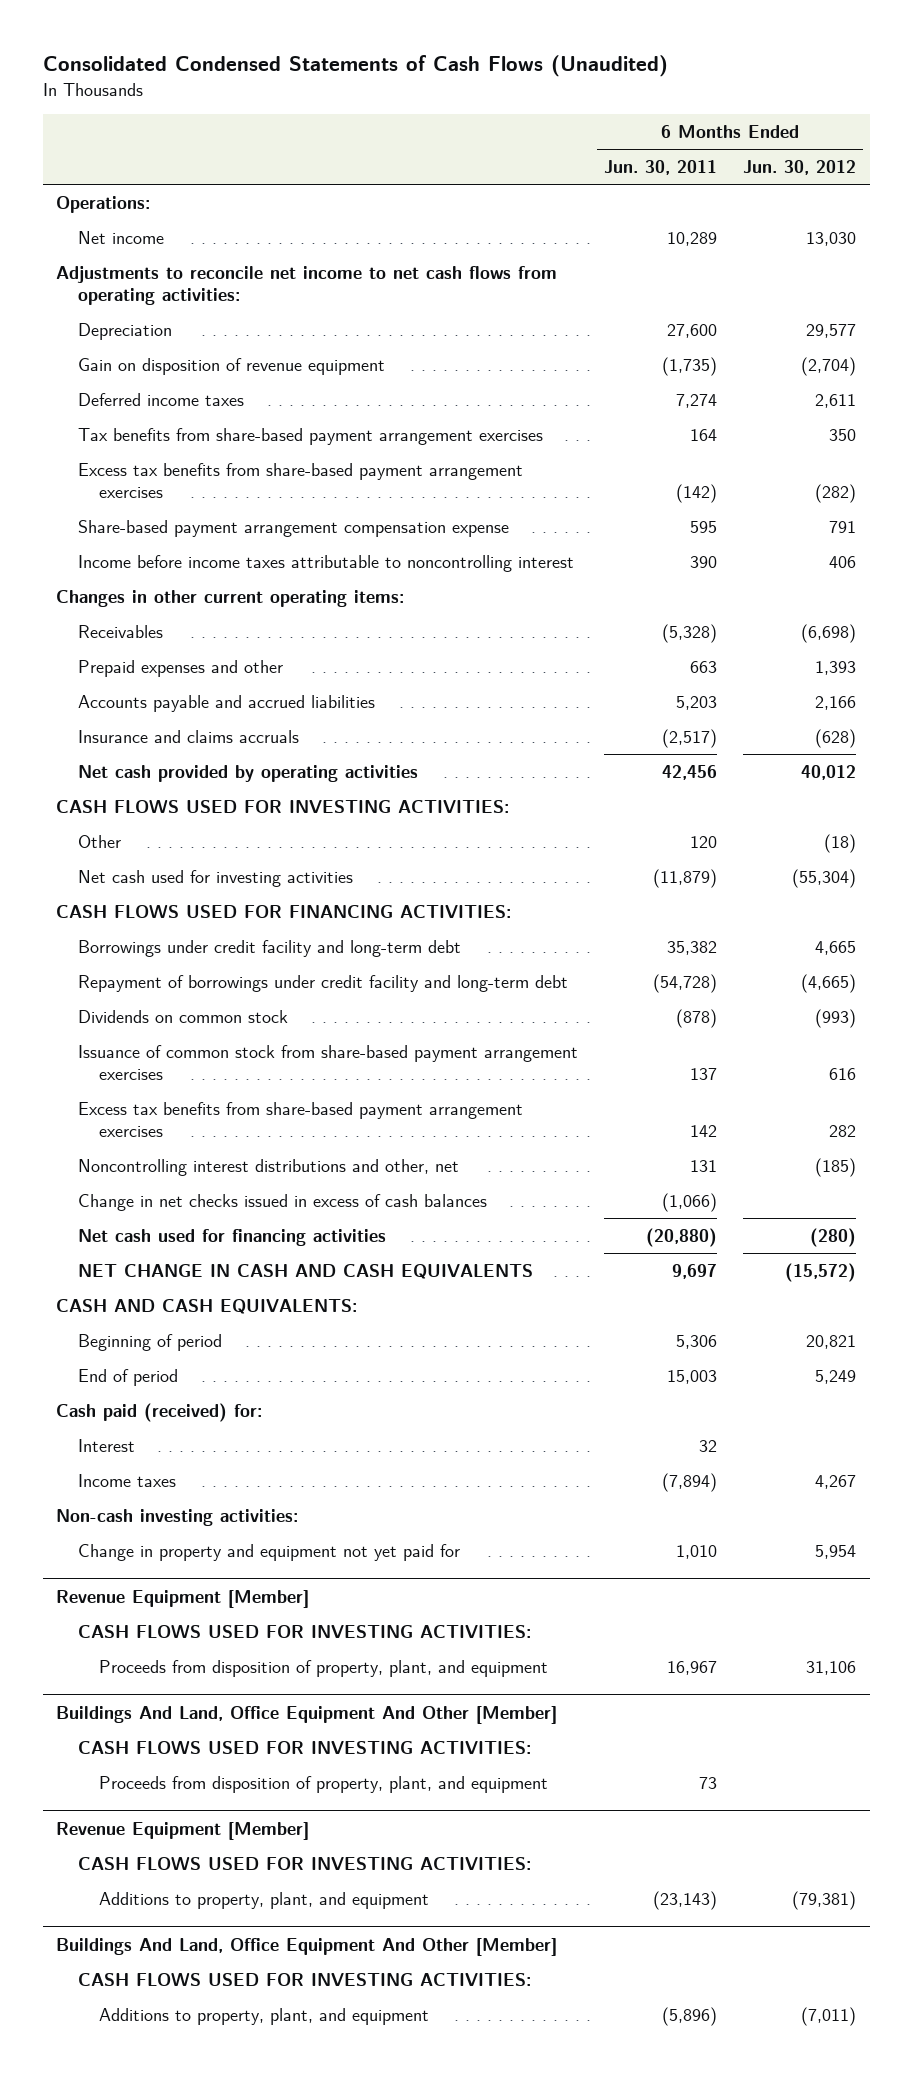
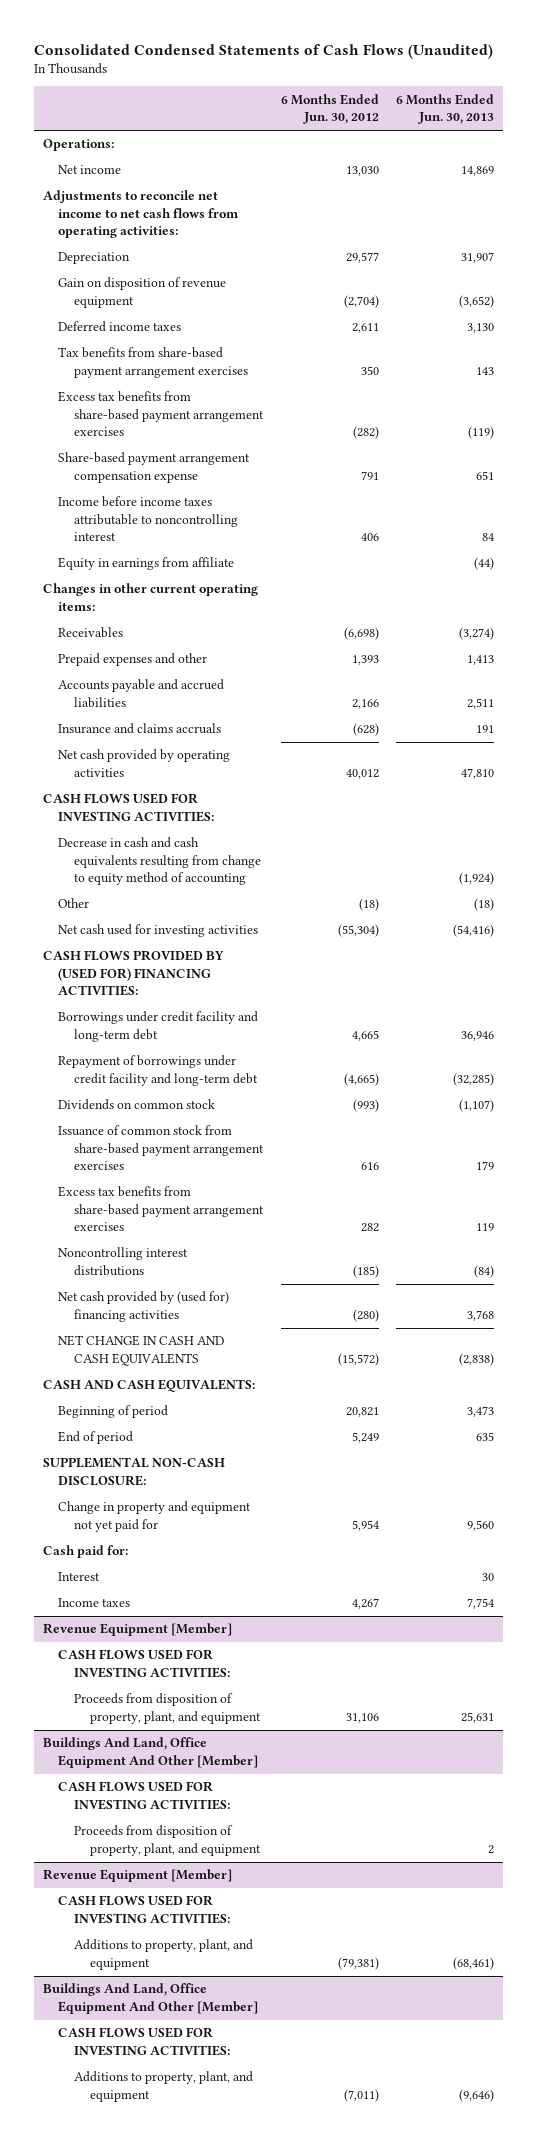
- | 6 Months Ended Jun. 30, 2011 | 6 Months Ended Jun. 30, 2012
+ | 6 Months Ended Jun. 30, 2012 | 6 Months Ended Jun. 30, 2013
+ Equity in earnings from affiliate | | (44)
+ Decrease in cash and cash equivalents resulting from change to equity method of accounting | | (1,924)
- CASH FLOWS USED FOR FINANCING ACTIVITIES:
+ CASH FLOWS PROVIDED BY (USED FOR) FINANCING ACTIVITIES:
- Noncontrolling interest distributions and other, net | 131 | (185)
- Change in net checks issued in excess of cash balances | (1,066) |
- Net cash used for financing activities | (20,880) | (280)
+ Noncontrolling interest distributions | (185) | (84)
+ Net cash provided by (used for) financing activities | (280) | 3,768
- Cash paid (received) for:
+ SUPPLEMENTAL NON-CASH DISCLOSURE:
moved up: Change in property and equipment not yet paid for | 5,954 | 9,560
+ Cash paid for:
- Non-cash investing activities:

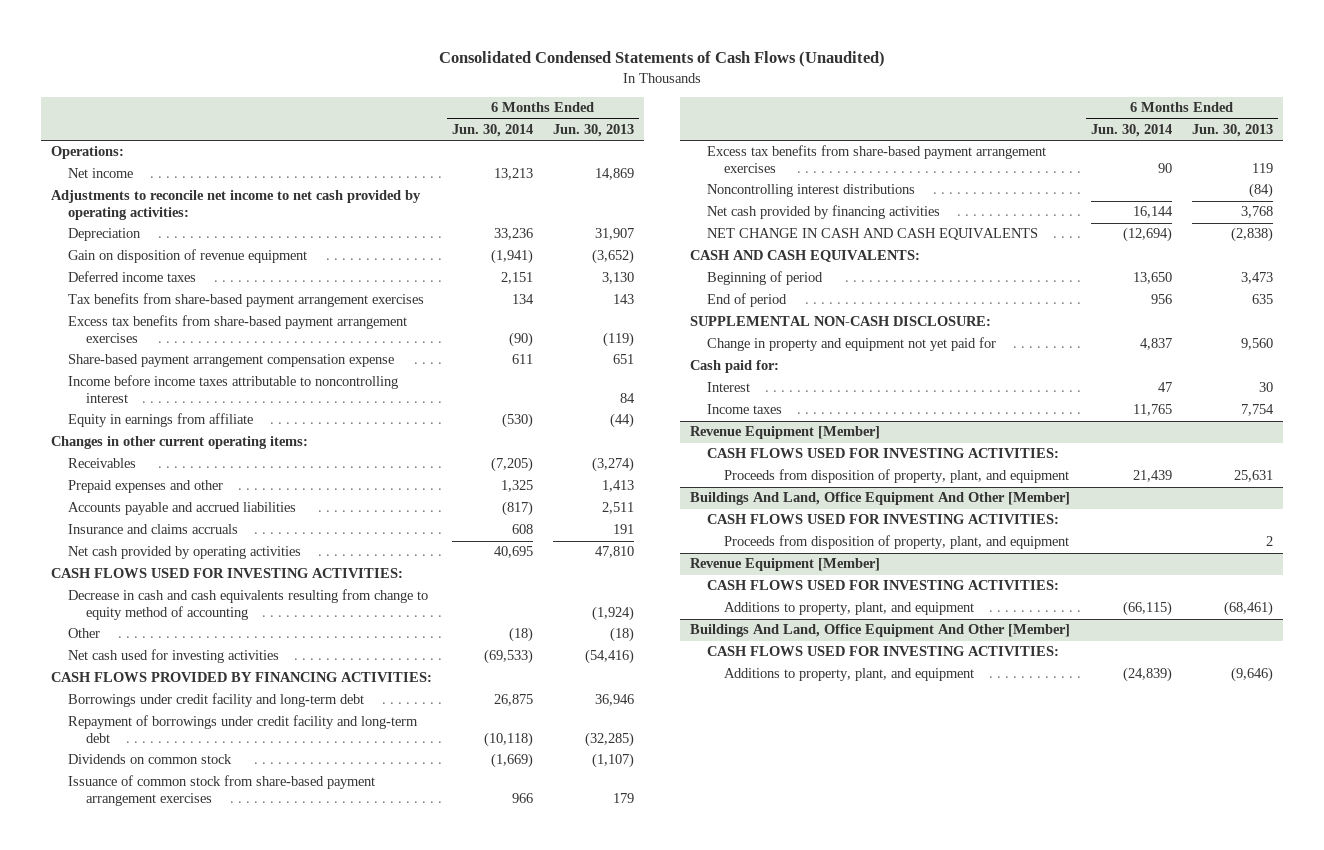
- | 6 Months Ended Jun. 30, 2012 | 6 Months Ended Jun. 30, 2013
+ | 6 Months Ended Jun. 30, 2014 | 6 Months Ended Jun. 30, 2013
- Adjustments to reconcile net income to net cash flows from operating activities:
+ Adjustments to reconcile net income to net cash provided by operating activities:
- CASH FLOWS PROVIDED BY (USED FOR) FINANCING ACTIVITIES:
+ CASH FLOWS PROVIDED BY FINANCING ACTIVITIES:
- Net cash provided by (used for) financing activities | (280) | 3,768
+ Net cash provided by financing activities | 16,144 | 3,768

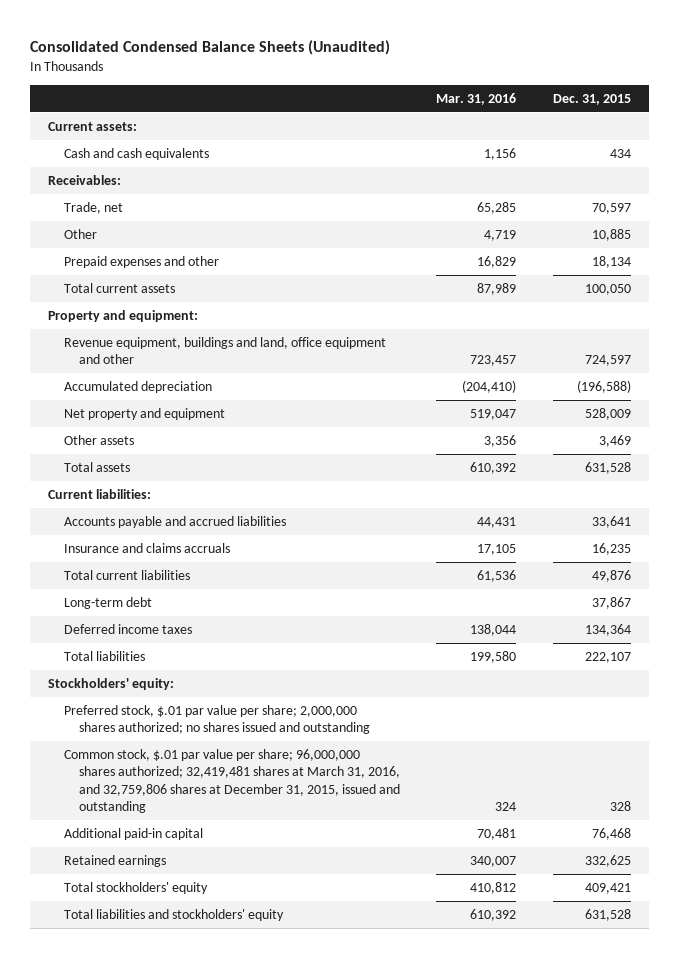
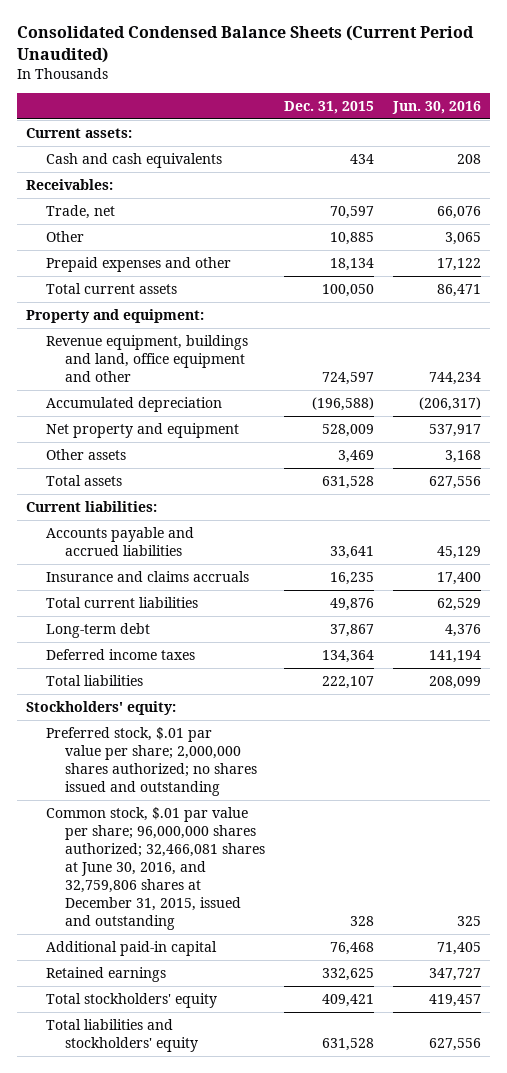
- Consolidated Condensed Balance Sheets (Unaudited)
+ Consolidated Condensed Balance Sheets (Current Period Unaudited)
- | Mar. 31, 2016 | Dec. 31, 2015
+ | Dec. 31, 2015 | Jun. 30, 2016
- Common stock, $.01 par value per share; 96,000,000 shares authorized; 32,419,481 shares at March 31, 2016, and 32,759,806 shares at December 31, 2015, issued and outstanding | 324 | 328
+ Common stock, $.01 par value per share; 96,000,000 shares authorized; 32,466,081 shares at June 30, 2016, and 32,759,806 shares at December 31, 2015, issued and outstanding | 328 | 325

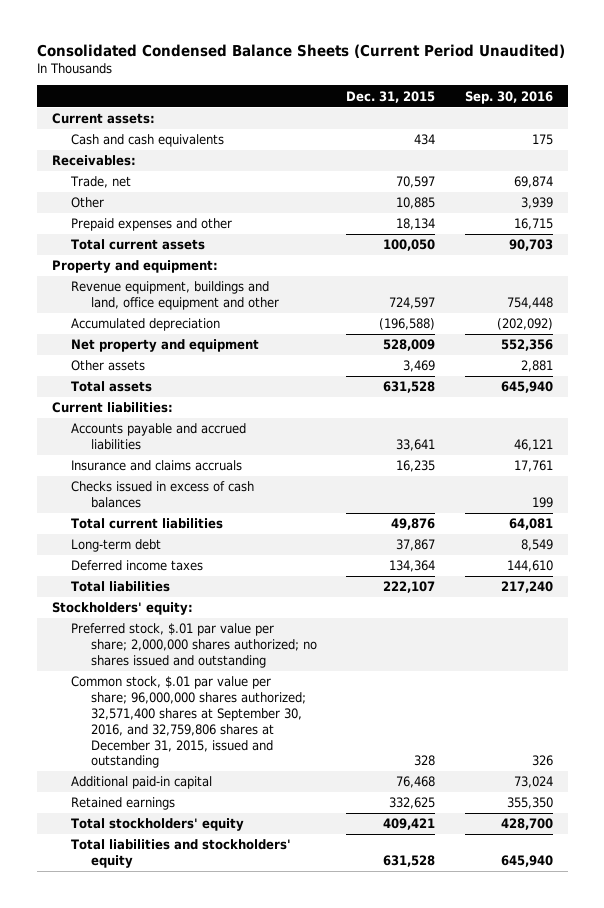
- | Dec. 31, 2015 | Jun. 30, 2016
+ | Dec. 31, 2015 | Sep. 30, 2016
+ Checks issued in excess of cash balances | | 199
- Common stock, $.01 par value per share; 96,000,000 shares authorized; 32,466,081 shares at June 30, 2016, and 32,759,806 shares at December 31, 2015, issued and outstanding | 328 | 325
+ Common stock, $.01 par value per share; 96,000,000 shares authorized; 32,571,400 shares at September 30, 2016, and 32,759,806 shares at December 31, 2015, issued and outstanding | 328 | 326

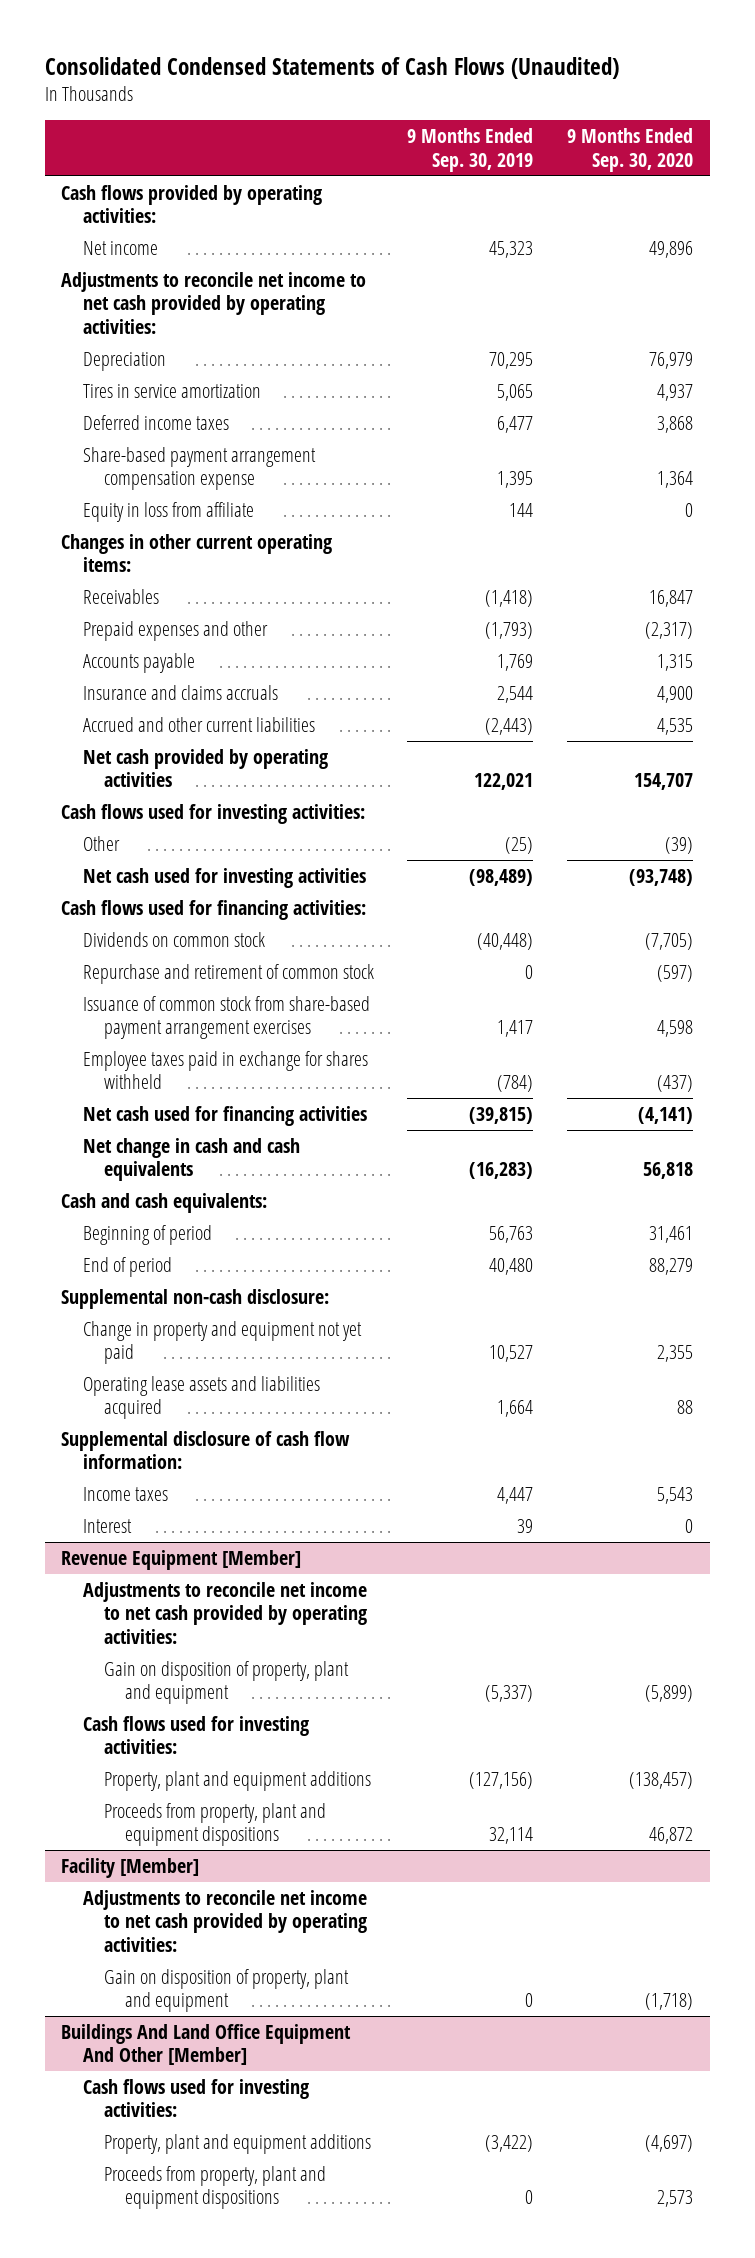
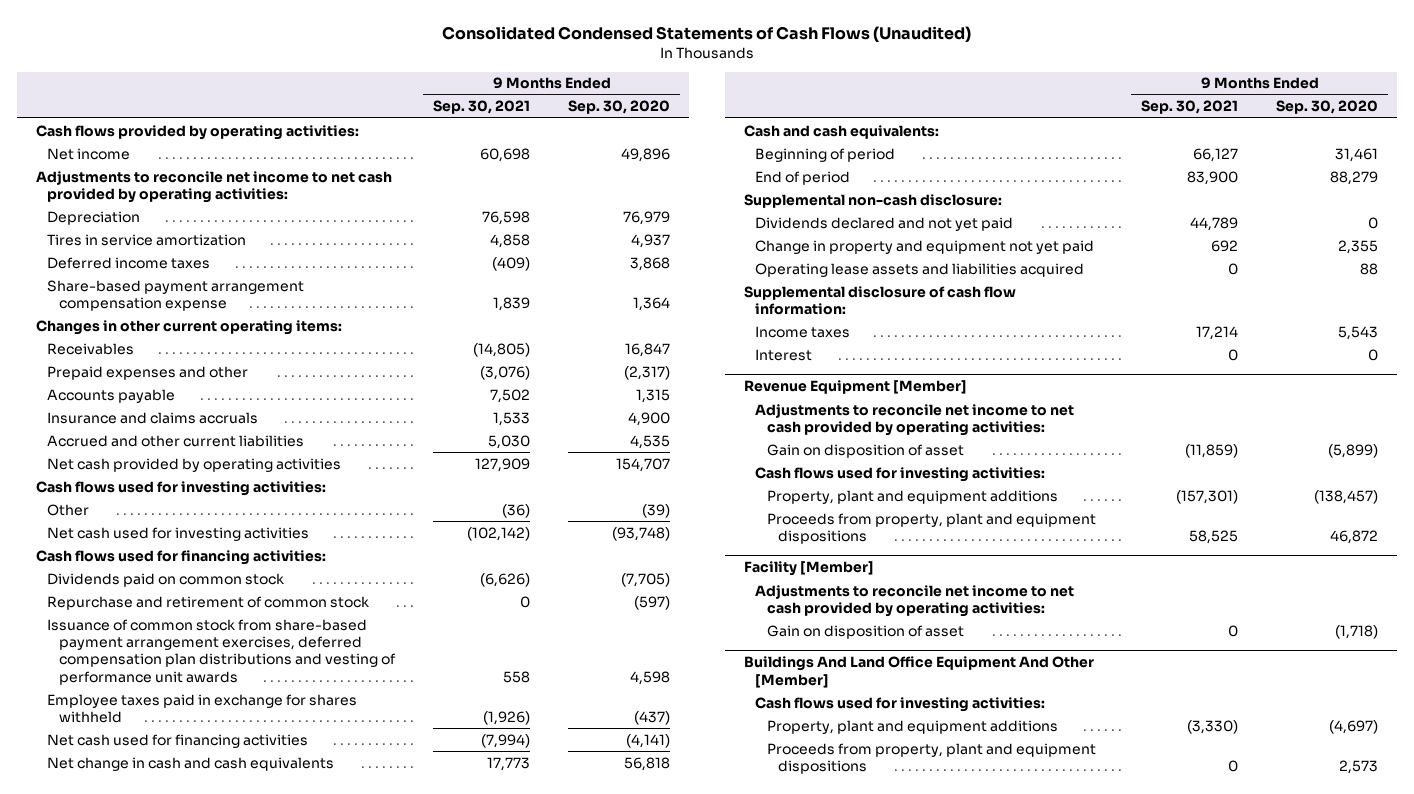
- | 9 Months Ended Sep. 30, 2019 | 9 Months Ended Sep. 30, 2020
+ | 9 Months Ended Sep. 30, 2021 | 9 Months Ended Sep. 30, 2020
- Equity in loss from affiliate | 144 | 0
- Dividends on common stock | (40,448) | (7,705)
+ Dividends paid on common stock | (6,626) | (7,705)
- Issuance of common stock from share-based payment arrangement exercises | 1,417 | 4,598
+ Issuance of common stock from share-based payment arrangement exercises, deferred compensation plan distributions and vesting of performance unit awards | 558 | 4,598
+ Dividends declared and not yet paid | 44,789 | 0
@ Revenue Equipment [Member]
- Gain on disposition of property, plant and equipment | (5,337) | (5,899)
+ Gain on disposition of asset | (11,859) | (5,899)
@ Facility [Member]
- Gain on disposition of property, plant and equipment | 0 | (1,718)
+ Gain on disposition of asset | 0 | (1,718)

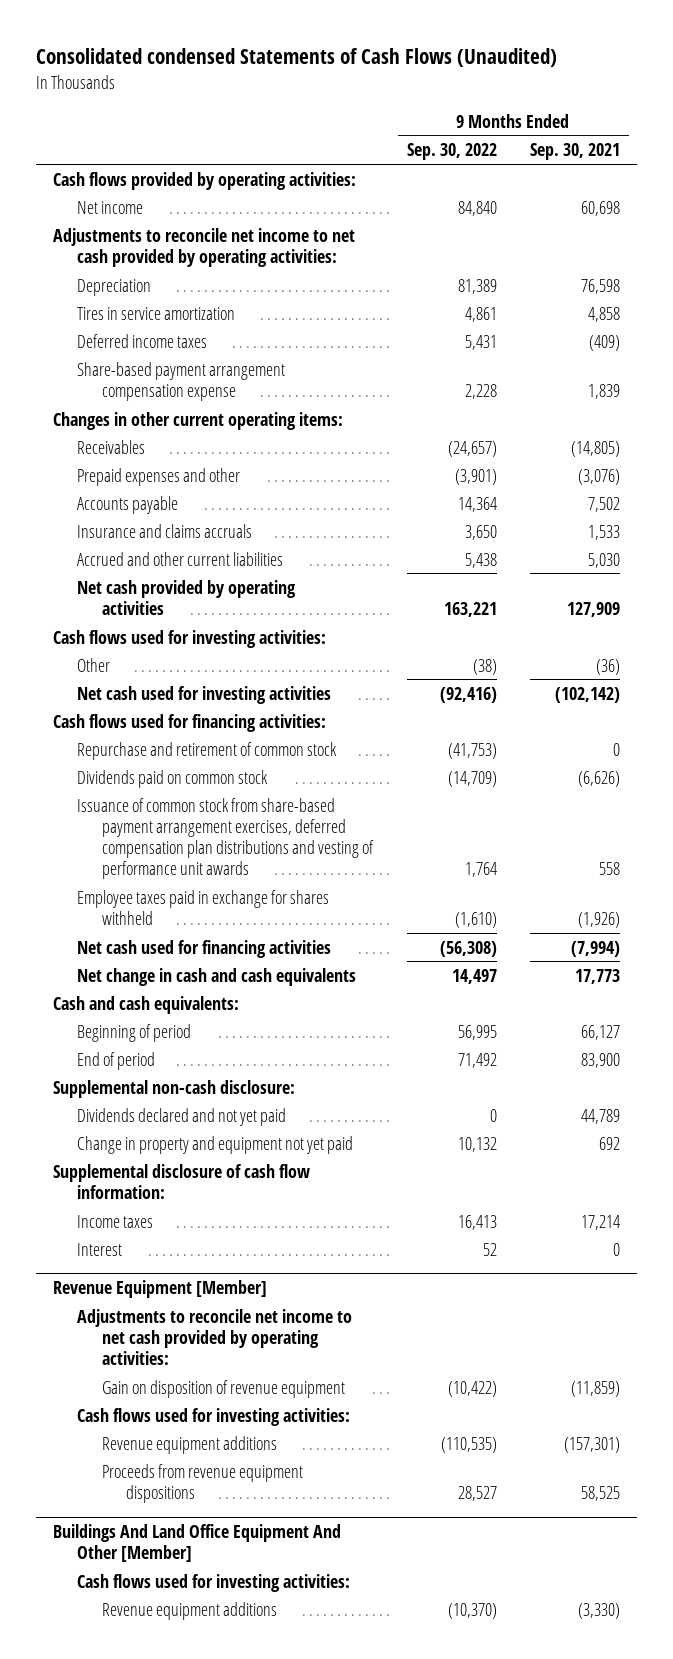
- Consolidated Condensed Statements of Cash Flows (Unaudited)
+ Consolidated condensed Statements of Cash Flows (Unaudited)
- | 9 Months Ended Sep. 30, 2021 | 9 Months Ended Sep. 30, 2020
+ | 9 Months Ended Sep. 30, 2022 | 9 Months Ended Sep. 30, 2021
moved down: Dividends paid on common stock | (14,709) | (6,626)
- Operating lease assets and liabilities acquired | 0 | 88
@ Revenue Equipment [Member]
- Gain on disposition of asset | (11,859) | (5,899)
+ Gain on disposition of revenue equipment | (10,422) | (11,859)
- Property, plant and equipment additions | (157,301) | (138,457)
- Proceeds from property, plant and equipment dispositions | 58,525 | 46,872
- Facility [Member]
- Adjustments to reconcile net income to net cash provided by operating activities:
- Gain on disposition of asset | 0 | (1,718)
@ Revenue Equipment [Member]
+ Revenue equipment additions | (110,535) | (157,301)
+ Proceeds from revenue equipment dispositions | 28,527 | 58,525
@ Buildings And Land Office Equipment And Other [Member]
- Property, plant and equipment additions | (3,330) | (4,697)
- Proceeds from property, plant and equipment dispositions | 0 | 2,573
+ Revenue equipment additions | (10,370) | (3,330)

